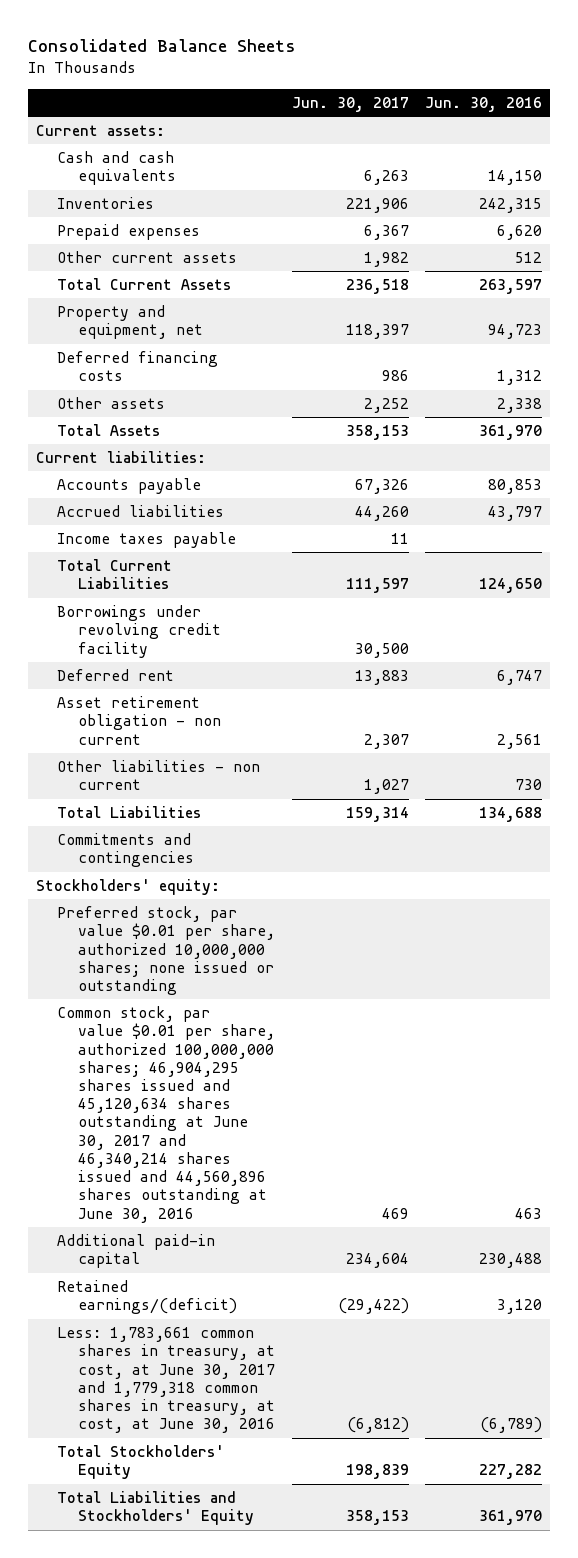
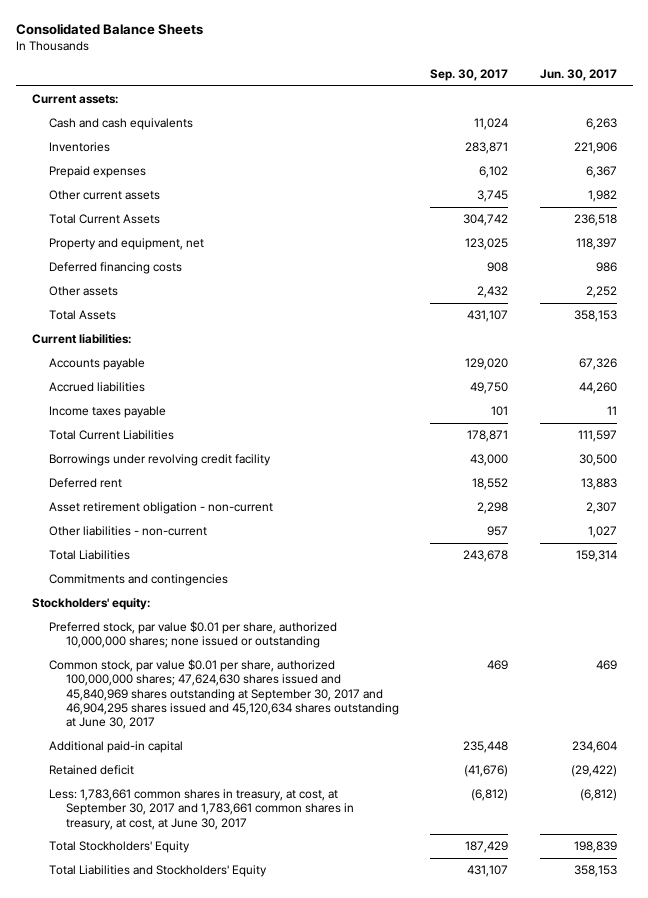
- | Jun. 30, 2017 | Jun. 30, 2016
+ | Sep. 30, 2017 | Jun. 30, 2017
- Asset retirement obligation - non current | 2,307 | 2,561
- Other liabilities - non current | 1,027 | 730
+ Asset retirement obligation - non-current | 2,298 | 2,307
+ Other liabilities - non-current | 957 | 1,027
- Common stock, par value $0.01 per share, authorized 100,000,000 shares; 46,904,295 shares issued and 45,120,634 shares outstanding at June 30, 2017 and 46,340,214 shares issued and 44,560,896 shares outstanding at June 30, 2016 | 469 | 463
+ Common stock, par value $0.01 per share, authorized 100,000,000 shares; 47,624,630 shares issued and 45,840,969 shares outstanding at September 30, 2017 and 46,904,295 shares issued and 45,120,634 shares outstanding at June 30, 2017 | 469 | 469
- Retained earnings/(deficit) | (29,422) | 3,120
- Less: 1,783,661 common shares in treasury, at cost, at June 30, 2017 and 1,779,318 common shares in treasury, at cost, at June 30, 2016 | (6,812) | (6,789)
+ Retained deficit | (41,676) | (29,422)
+ Less: 1,783,661 common shares in treasury, at cost, at September 30, 2017 and 1,783,661 common shares in treasury, at cost, at June 30, 2017 | (6,812) | (6,812)

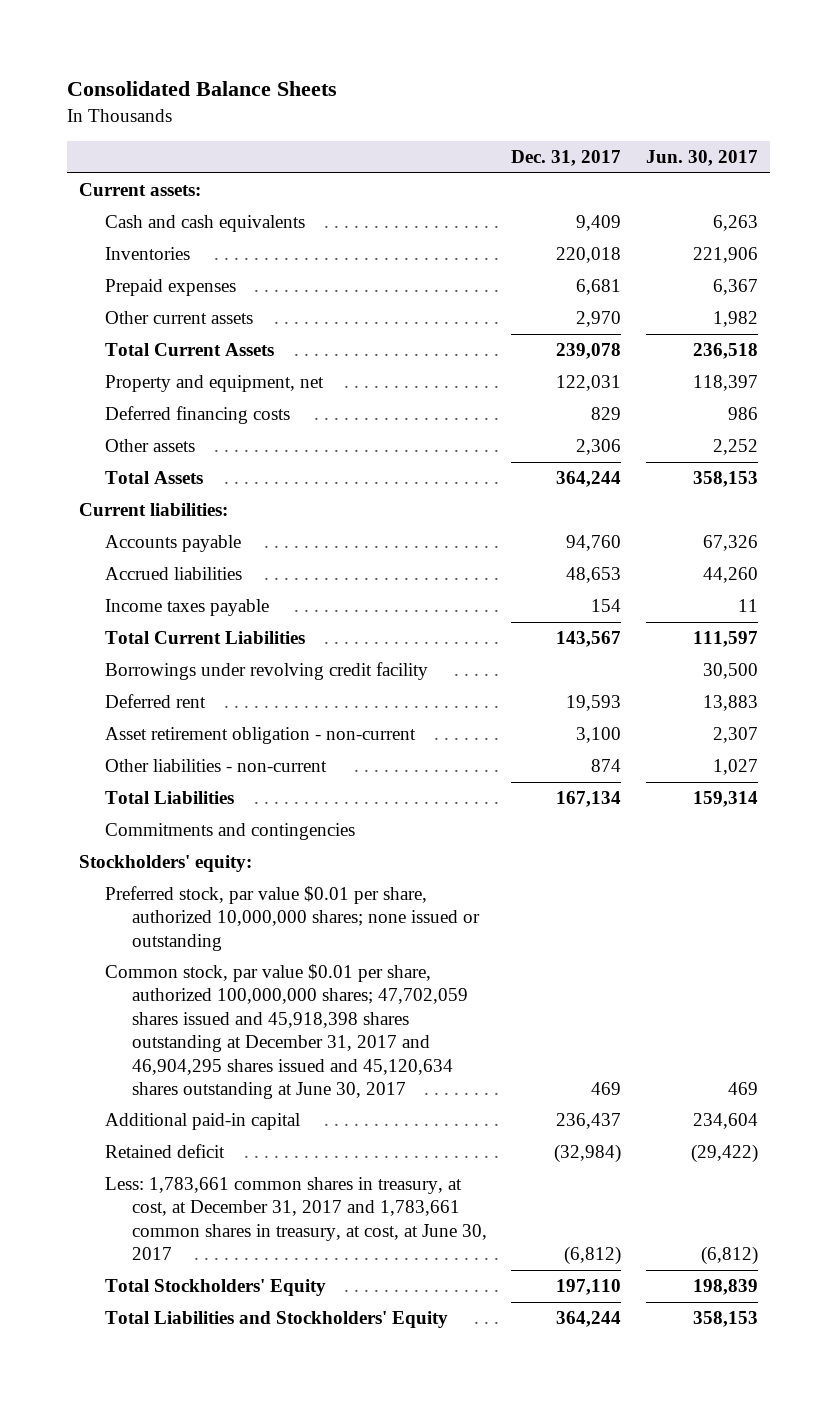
- | Sep. 30, 2017 | Jun. 30, 2017
+ | Dec. 31, 2017 | Jun. 30, 2017
- Common stock, par value $0.01 per share, authorized 100,000,000 shares; 47,624,630 shares issued and 45,840,969 shares outstanding at September 30, 2017 and 46,904,295 shares issued and 45,120,634 shares outstanding at June 30, 2017 | 469 | 469
+ Common stock, par value $0.01 per share, authorized 100,000,000 shares; 47,702,059 shares issued and 45,918,398 shares outstanding at December 31, 2017 and 46,904,295 shares issued and 45,120,634 shares outstanding at June 30, 2017 | 469 | 469
- Less: 1,783,661 common shares in treasury, at cost, at September 30, 2017 and 1,783,661 common shares in treasury, at cost, at June 30, 2017 | (6,812) | (6,812)
+ Less: 1,783,661 common shares in treasury, at cost, at December 31, 2017 and 1,783,661 common shares in treasury, at cost, at June 30, 2017 | (6,812) | (6,812)

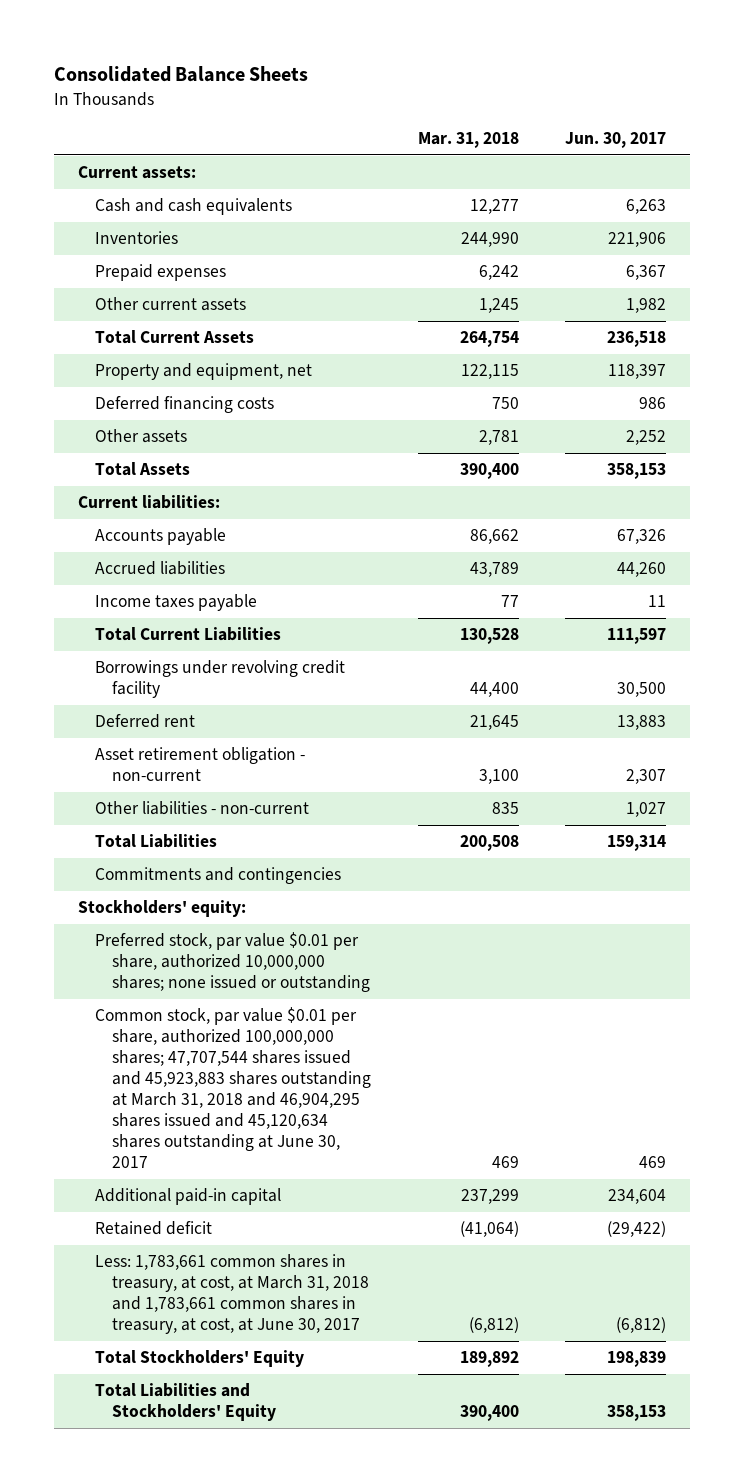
- | Dec. 31, 2017 | Jun. 30, 2017
+ | Mar. 31, 2018 | Jun. 30, 2017
- Common stock, par value $0.01 per share, authorized 100,000,000 shares; 47,702,059 shares issued and 45,918,398 shares outstanding at December 31, 2017 and 46,904,295 shares issued and 45,120,634 shares outstanding at June 30, 2017 | 469 | 469
+ Common stock, par value $0.01 per share, authorized 100,000,000 shares; 47,707,544 shares issued and 45,923,883 shares outstanding at March 31, 2018 and 46,904,295 shares issued and 45,120,634 shares outstanding at June 30, 2017 | 469 | 469
- Less: 1,783,661 common shares in treasury, at cost, at December 31, 2017 and 1,783,661 common shares in treasury, at cost, at June 30, 2017 | (6,812) | (6,812)
+ Less: 1,783,661 common shares in treasury, at cost, at March 31, 2018 and 1,783,661 common shares in treasury, at cost, at June 30, 2017 | (6,812) | (6,812)

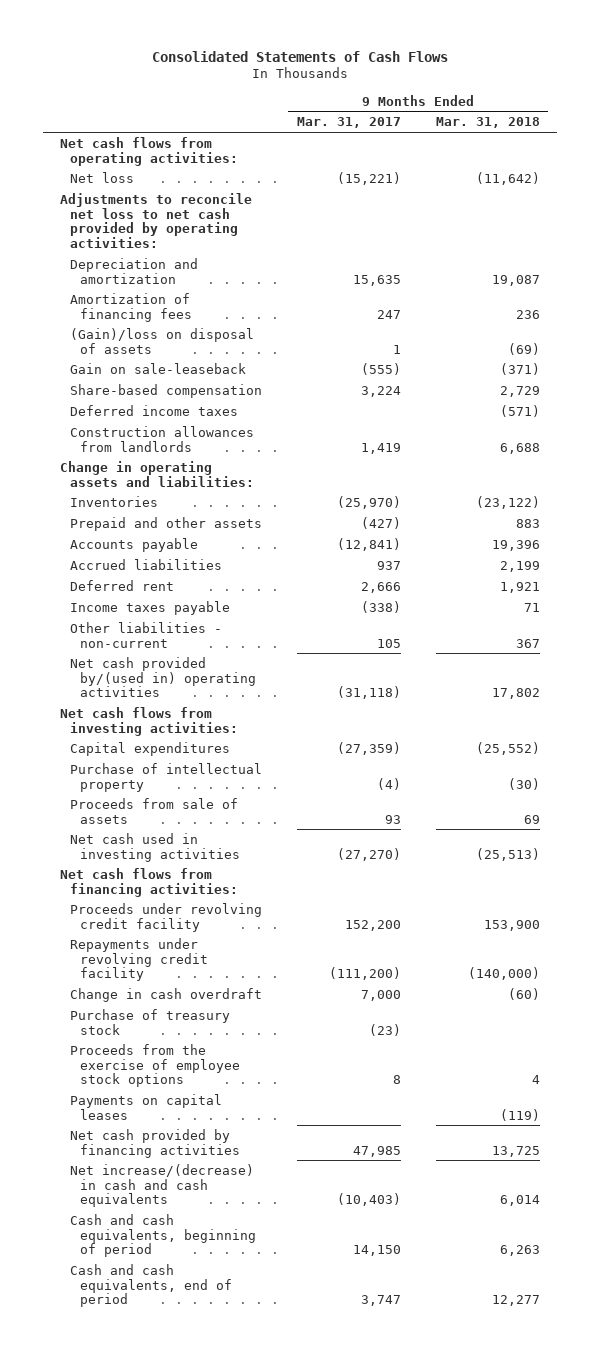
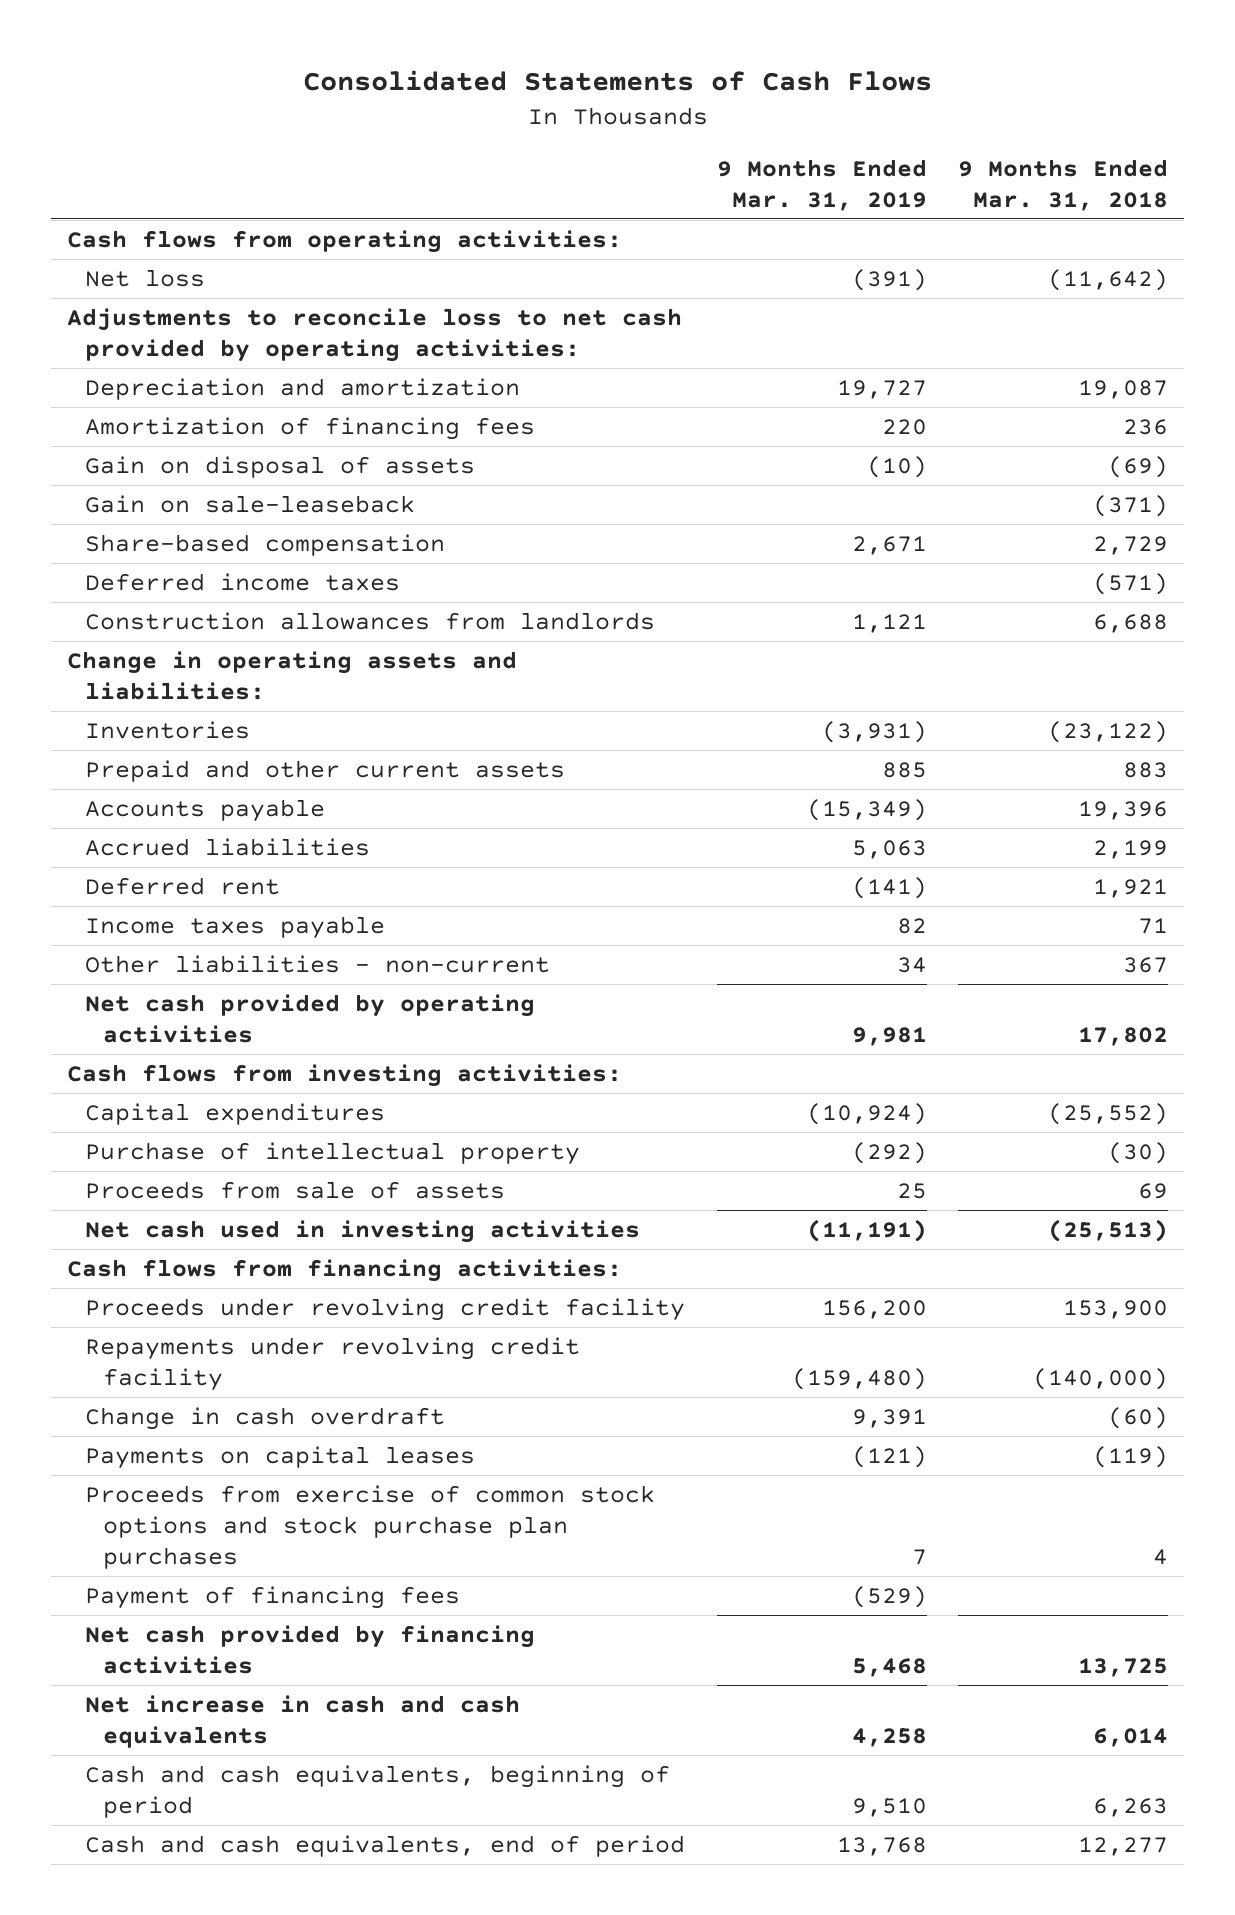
- | 9 Months Ended Mar. 31, 2017 | 9 Months Ended Mar. 31, 2018
+ | 9 Months Ended Mar. 31, 2019 | 9 Months Ended Mar. 31, 2018
- Net cash flows from operating activities:
+ Cash flows from operating activities:
- Adjustments to reconcile net loss to net cash provided by operating activities:
+ Adjustments to reconcile loss to net cash provided by operating activities:
- (Gain)/loss on disposal of assets | 1 | (69)
+ Gain on disposal of assets | (10) | (69)
- Prepaid and other assets | (427) | 883
+ Prepaid and other current assets | 885 | 883
- Net cash provided by/(used in) operating activities | (31,118) | 17,802
- Net cash flows from investing activities:
+ Net cash provided by operating activities | 9,981 | 17,802
+ Cash flows from investing activities:
- Net cash flows from financing activities:
+ Cash flows from financing activities:
- Purchase of treasury stock | (23) |
- Proceeds from the exercise of employee stock options | 8 | 4
+ Proceeds from exercise of common stock options and stock purchase plan purchases | 7 | 4
+ Payment of financing fees | (529) |
- Net increase/(decrease) in cash and cash equivalents | (10,403) | 6,014
+ Net increase in cash and cash equivalents | 4,258 | 6,014

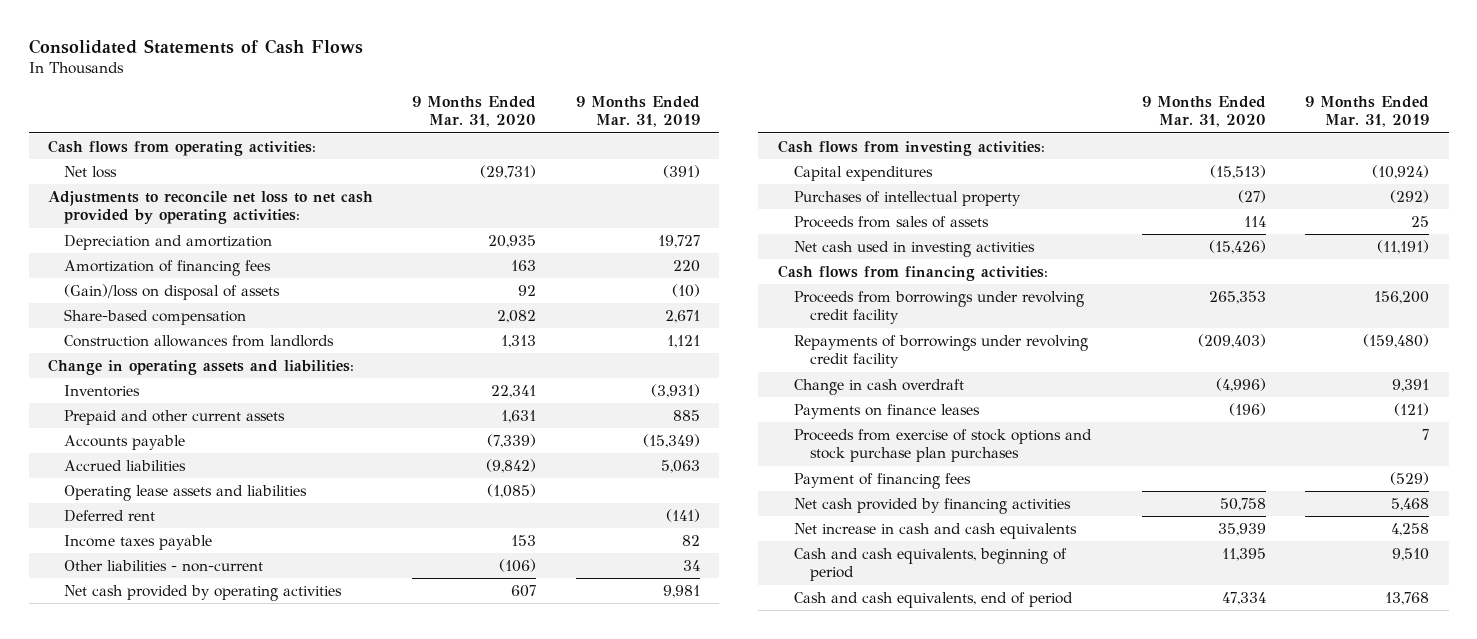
- | 9 Months Ended Mar. 31, 2019 | 9 Months Ended Mar. 31, 2018
+ | 9 Months Ended Mar. 31, 2020 | 9 Months Ended Mar. 31, 2019
- Adjustments to reconcile loss to net cash provided by operating activities:
+ Adjustments to reconcile net loss to net cash provided by operating activities:
- Gain on disposal of assets | (10) | (69)
- Gain on sale-leaseback | | (371)
+ (Gain)/loss on disposal of assets | 92 | (10)
- Deferred income taxes | | (571)
+ Operating lease assets and liabilities | (1,085) |
- Purchase of intellectual property | (292) | (30)
- Proceeds from sale of assets | 25 | 69
+ Purchases of intellectual property | (27) | (292)
+ Proceeds from sales of assets | 114 | 25
- Proceeds under revolving credit facility | 156,200 | 153,900
- Repayments under revolving credit facility | (159,480) | (140,000)
+ Proceeds from borrowings under revolving credit facility | 265,353 | 156,200
+ Repayments of borrowings under revolving credit facility | (209,403) | (159,480)
- Payments on capital leases | (121) | (119)
- Proceeds from exercise of common stock options and stock purchase plan purchases | 7 | 4
+ Payments on finance leases | (196) | (121)
+ Proceeds from exercise of stock options and stock purchase plan purchases | | 7

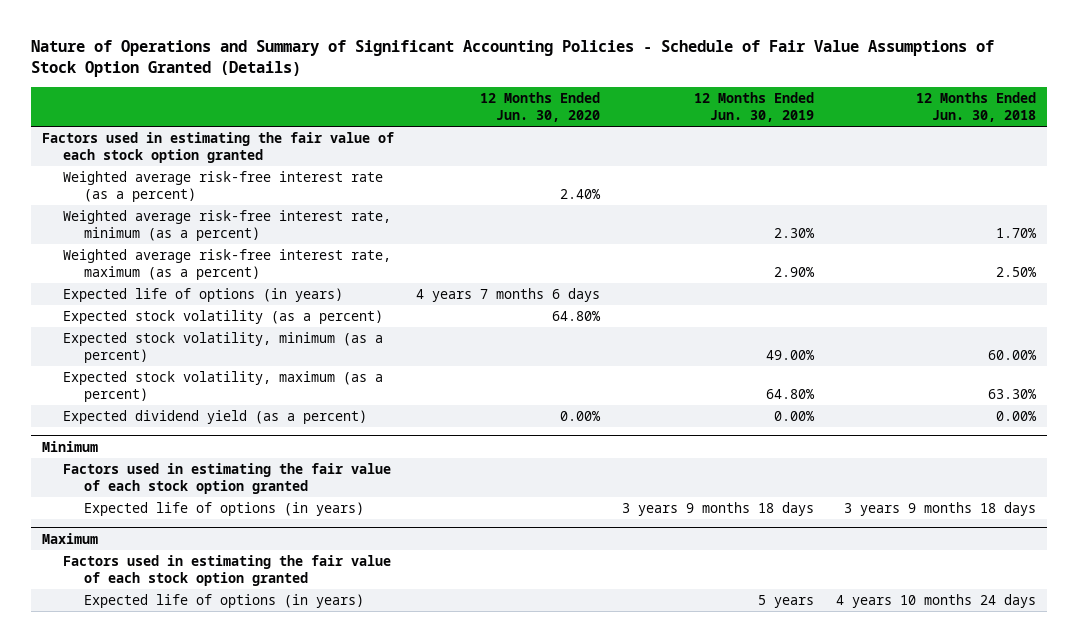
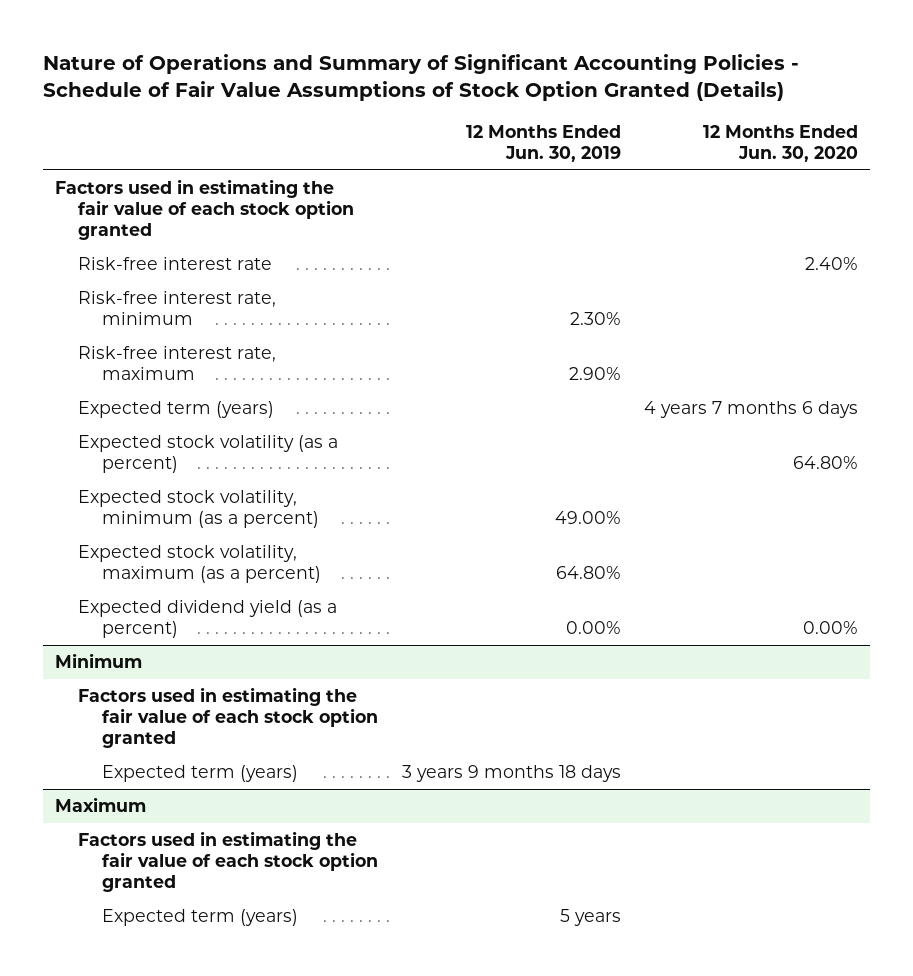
- | 12 Months Ended Jun. 30, 2020 | 12 Months Ended Jun. 30, 2019 | 12 Months Ended Jun. 30, 2018
+ | 12 Months Ended Jun. 30, 2019 | 12 Months Ended Jun. 30, 2020
- Weighted average risk-free interest rate (as a percent) | 2.40% | |
- Weighted average risk-free interest rate, minimum (as a percent) | | 2.30% | 1.70%
- Weighted average risk-free interest rate, maximum (as a percent) | | 2.90% | 2.50%
- Expected life of options (in years) | 4 years 7 months 6 days | |
+ Risk-free interest rate | | 2.40%
+ Risk-free interest rate, minimum | 2.30% |
+ Risk-free interest rate, maximum | 2.90% |
+ Expected term (years) | | 4 years 7 months 6 days
@ Minimum
- Expected life of options (in years) | | 3 years 9 months 18 days | 3 years 9 months 18 days
+ Expected term (years) | 3 years 9 months 18 days |
@ Maximum
- Expected life of options (in years) | | 5 years | 4 years 10 months 24 days
+ Expected term (years) | 5 years |

